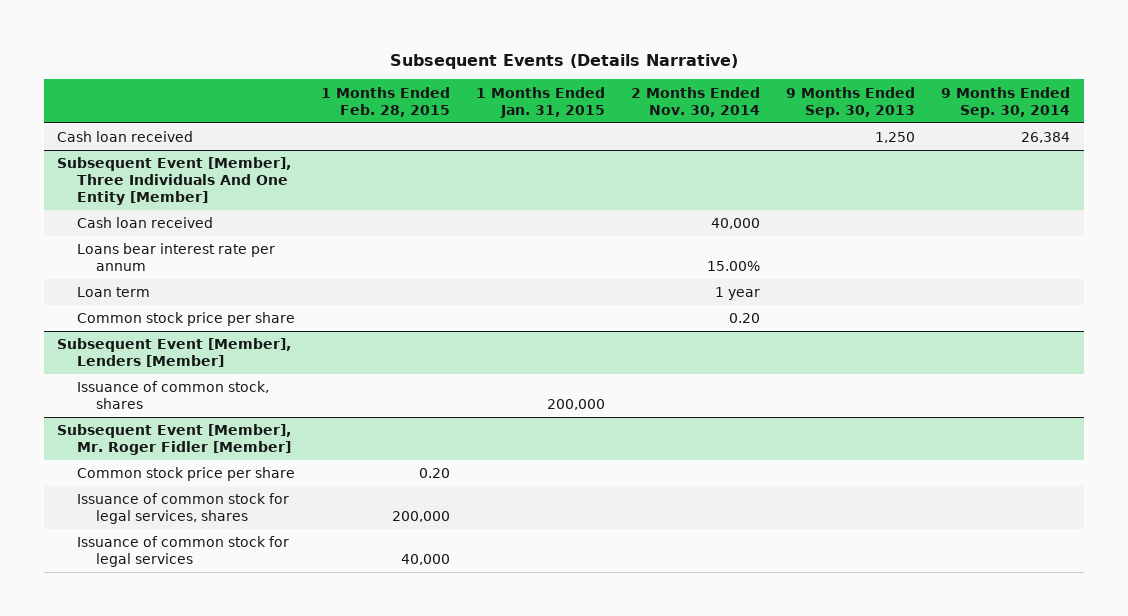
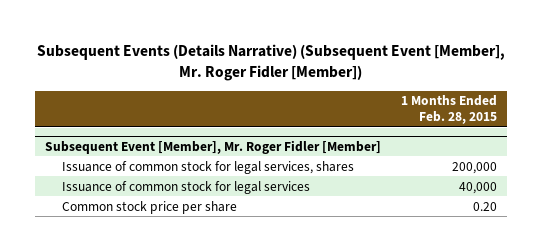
- Subsequent Events (Details Narrative)
+ Subsequent Events (Details Narrative) (Subsequent Event [Member], Mr. Roger Fidler [Member])
- | 1 Months Ended Feb. 28, 2015 | 1 Months Ended Jan. 31, 2015 | 2 Months Ended Nov. 30, 2014 | 9 Months Ended Sep. 30, 2013 | 9 Months Ended Sep. 30, 2014
+ | 1 Months Ended Feb. 28, 2015
- Cash loan received | | | | 1,250 | 26,384
- Subsequent Event [Member], Three Individuals And One Entity [Member]
- Cash loan received | | | 40,000 | |
- Loans bear interest rate per annum | | | 15.00% | |
- Loan term | | | 1 year | |
- Common stock price per share | | | 0.20 | |
- Subsequent Event [Member], Lenders [Member]
- Issuance of common stock, shares | | 200,000 | | |
@ Subsequent Event [Member], Mr. Roger Fidler [Member]
moved down: Common stock price per share | 0.20

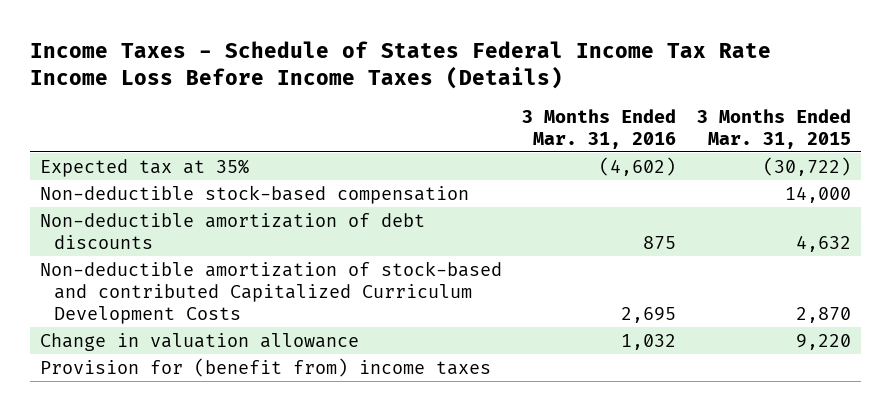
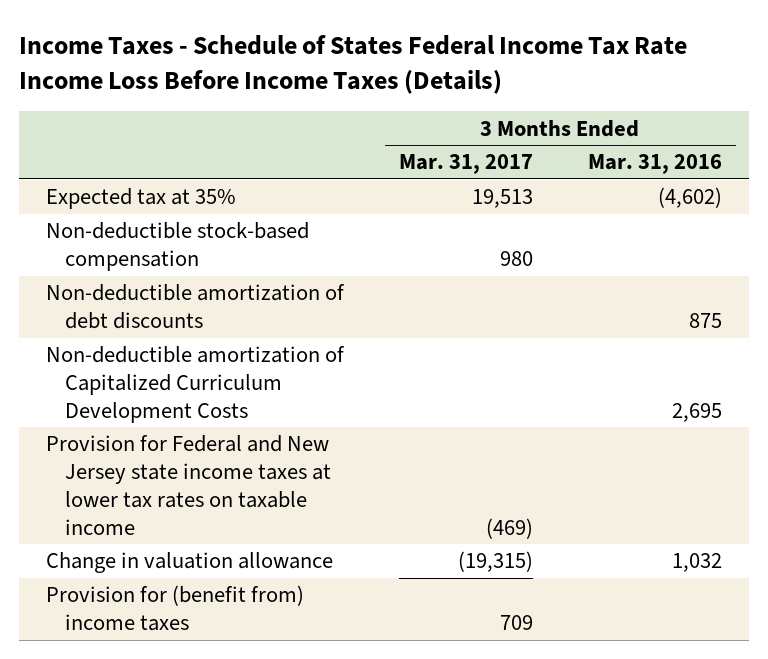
- | 3 Months Ended Mar. 31, 2016 | 3 Months Ended Mar. 31, 2015
+ | 3 Months Ended Mar. 31, 2017 | 3 Months Ended Mar. 31, 2016
- Non-deductible amortization of stock-based and contributed Capitalized Curriculum Development Costs | 2,695 | 2,870
+ Non-deductible amortization of Capitalized Curriculum Development Costs | | 2,695
+ Provision for Federal and New Jersey state income taxes at lower tax rates on taxable income | (469) |

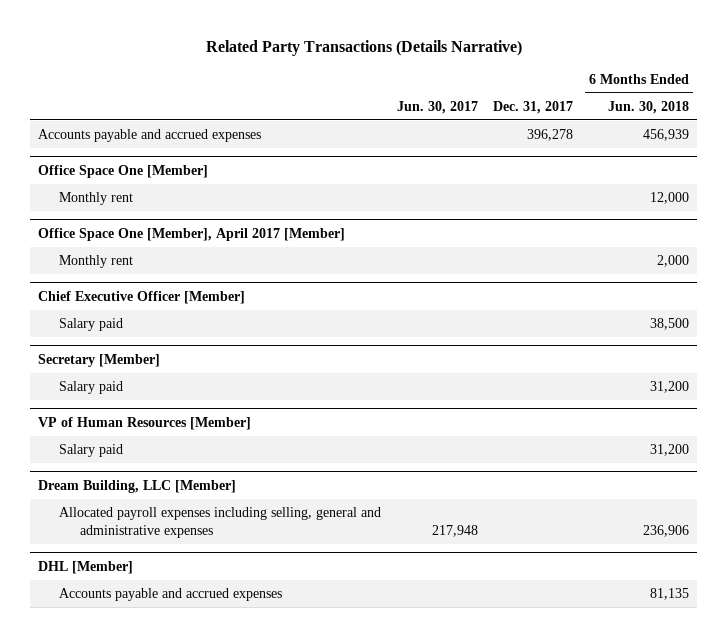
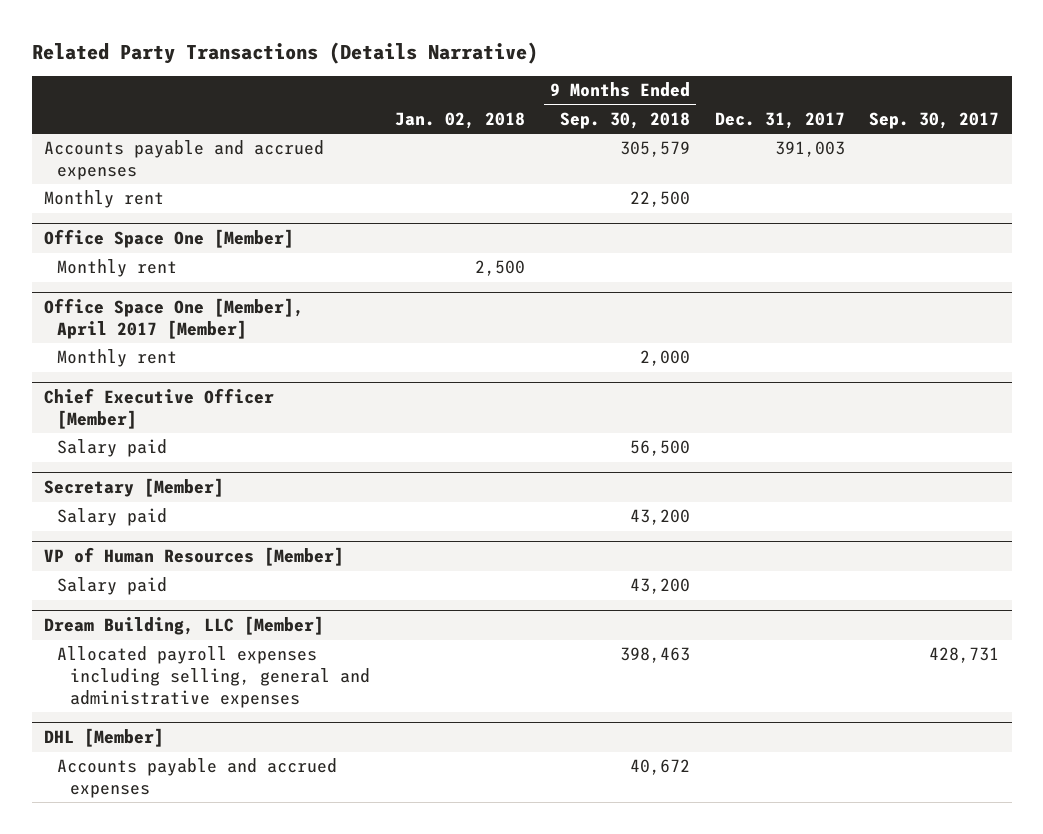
- | Jun. 30, 2017 | Dec. 31, 2017 | 6 Months Ended Jun. 30, 2018
+ | Jan. 02, 2018 | 9 Months Ended Sep. 30, 2018 | Dec. 31, 2017 | Sep. 30, 2017
- Accounts payable and accrued expenses | | 396,278 | 456,939
+ Accounts payable and accrued expenses | | 305,579 | 391,003 |
+ Monthly rent | | 22,500 | |

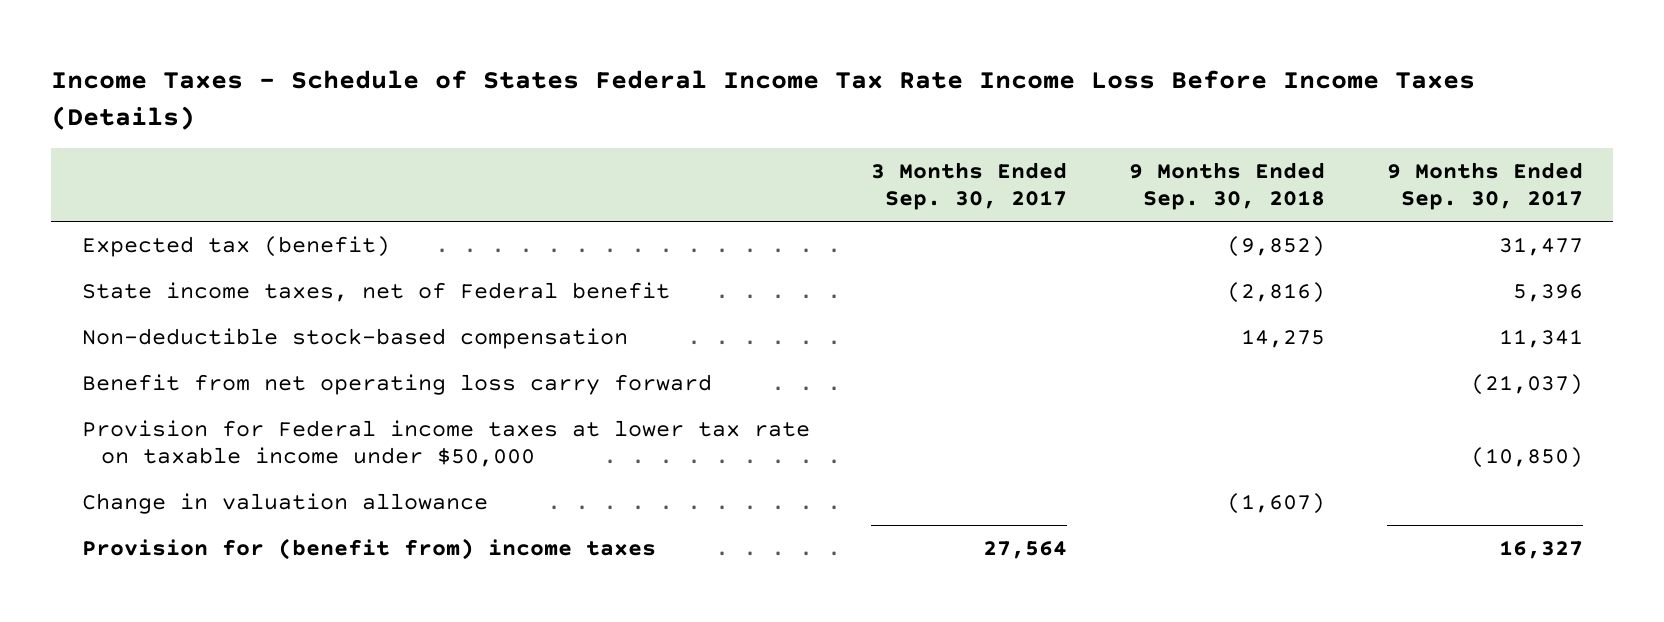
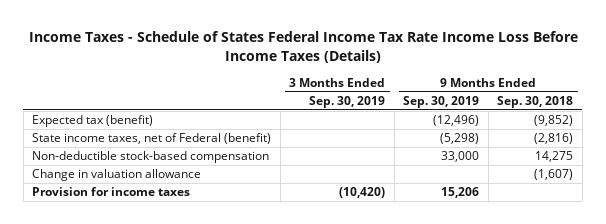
- | 3 Months Ended Sep. 30, 2017 | 9 Months Ended Sep. 30, 2018 | 9 Months Ended Sep. 30, 2017
+ | 3 Months Ended Sep. 30, 2019 | 9 Months Ended Sep. 30, 2019 | 9 Months Ended Sep. 30, 2018
- State income taxes, net of Federal benefit | | (2,816) | 5,396
+ State income taxes, net of Federal (benefit) | | (5,298) | (2,816)
- Benefit from net operating loss carry forward | | | (21,037)
- Provision for Federal income taxes at lower tax rate on taxable income under $50,000 | | | (10,850)
- Provision for (benefit from) income taxes | 27,564 | | 16,327
+ Provision for income taxes | (10,420) | 15,206 |

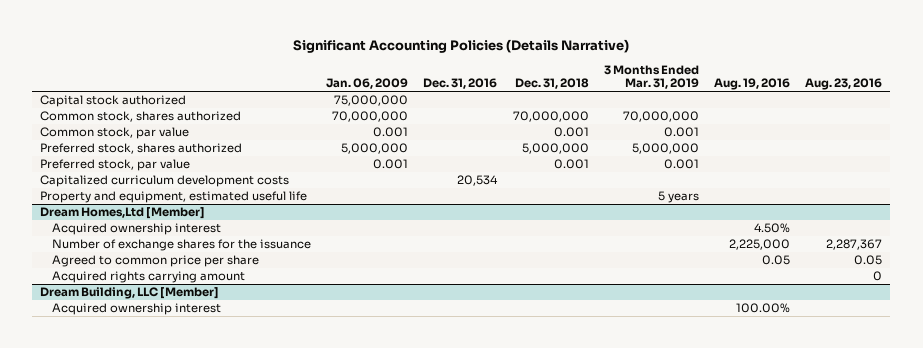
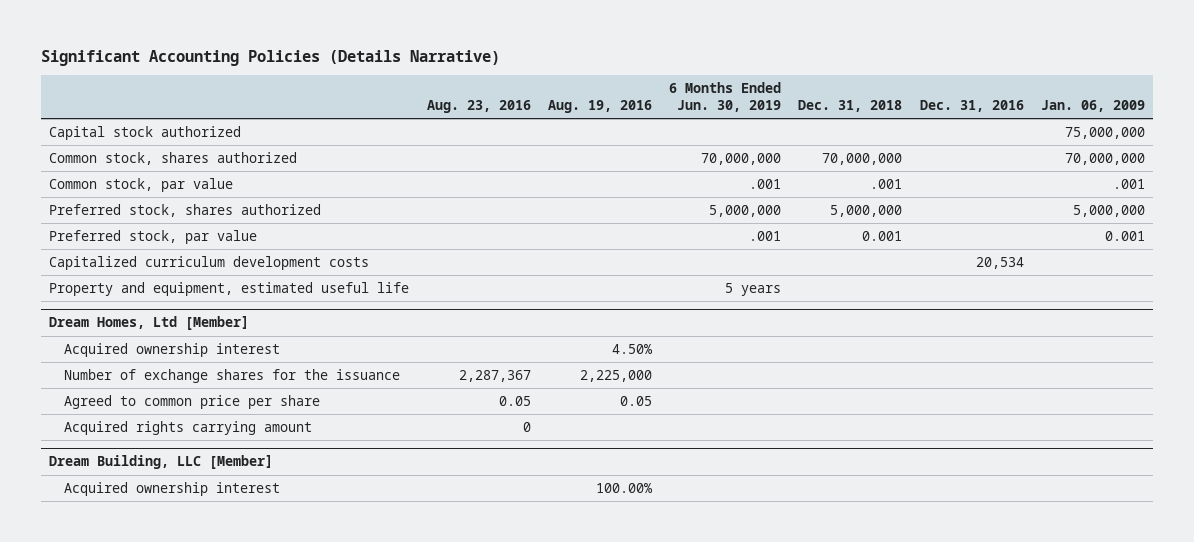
- | Jan. 06, 2009 | Dec. 31, 2016 | Dec. 31, 2018 | 3 Months Ended Mar. 31, 2019 | Aug. 19, 2016 | Aug. 23, 2016
+ | Aug. 23, 2016 | Aug. 19, 2016 | 6 Months Ended Jun. 30, 2019 | Dec. 31, 2018 | Dec. 31, 2016 | Jan. 06, 2009
- Common stock, par value | 0.001 | | 0.001 | 0.001 | |
+ Common stock, par value | | | .001 | .001 | | .001
- Dream Homes,Ltd [Member]
+ Dream Homes, Ltd [Member]

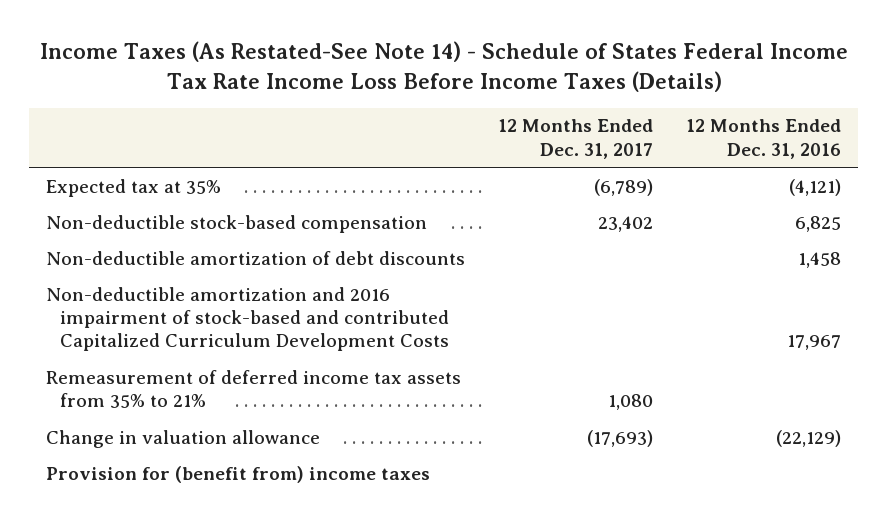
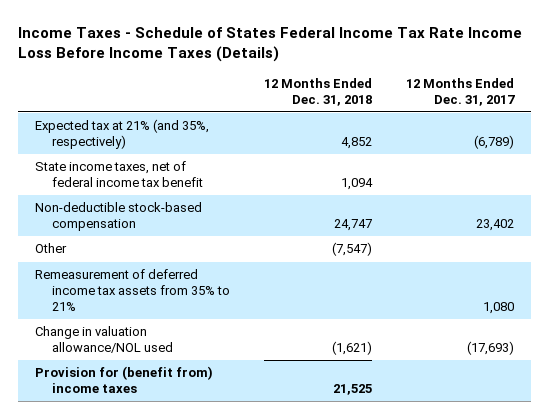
- Income Taxes (As Restated-See Note 14) - Schedule of States Federal Income Tax Rate Income Loss Before Income Taxes (Details)
+ Income Taxes - Schedule of States Federal Income Tax Rate Income Loss Before Income Taxes (Details)
- | 12 Months Ended Dec. 31, 2017 | 12 Months Ended Dec. 31, 2016
+ | 12 Months Ended Dec. 31, 2018 | 12 Months Ended Dec. 31, 2017
- Expected tax at 35% | (6,789) | (4,121)
+ Expected tax at 21% (and 35%, respectively) | 4,852 | (6,789)
+ State income taxes, net of federal income tax benefit | 1,094 |
- Non-deductible amortization of debt discounts | | 1,458
- Non-deductible amortization and 2016 impairment of stock-based and contributed Capitalized Curriculum Development Costs | | 17,967
+ Other | (7,547) |
- Change in valuation allowance | (17,693) | (22,129)
+ Change in valuation allowance/NOL used | (1,621) | (17,693)

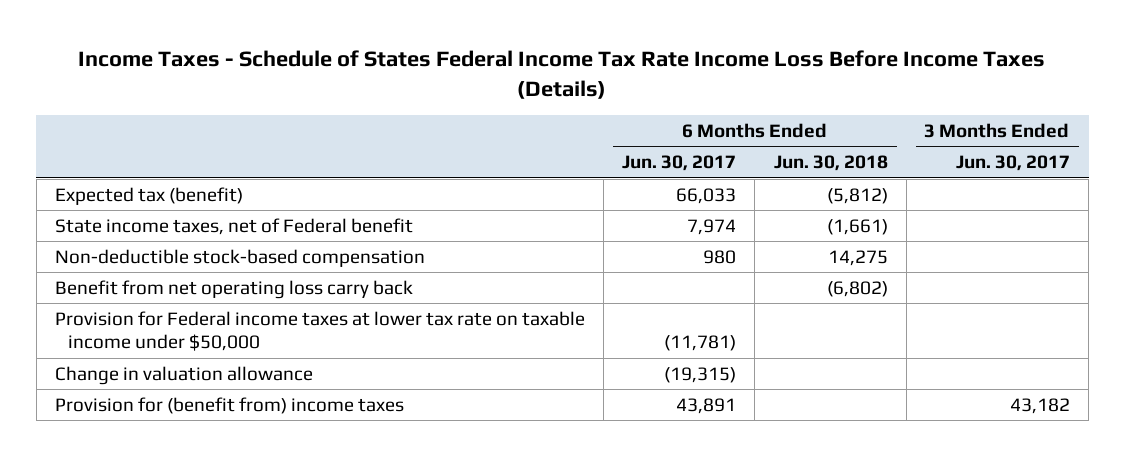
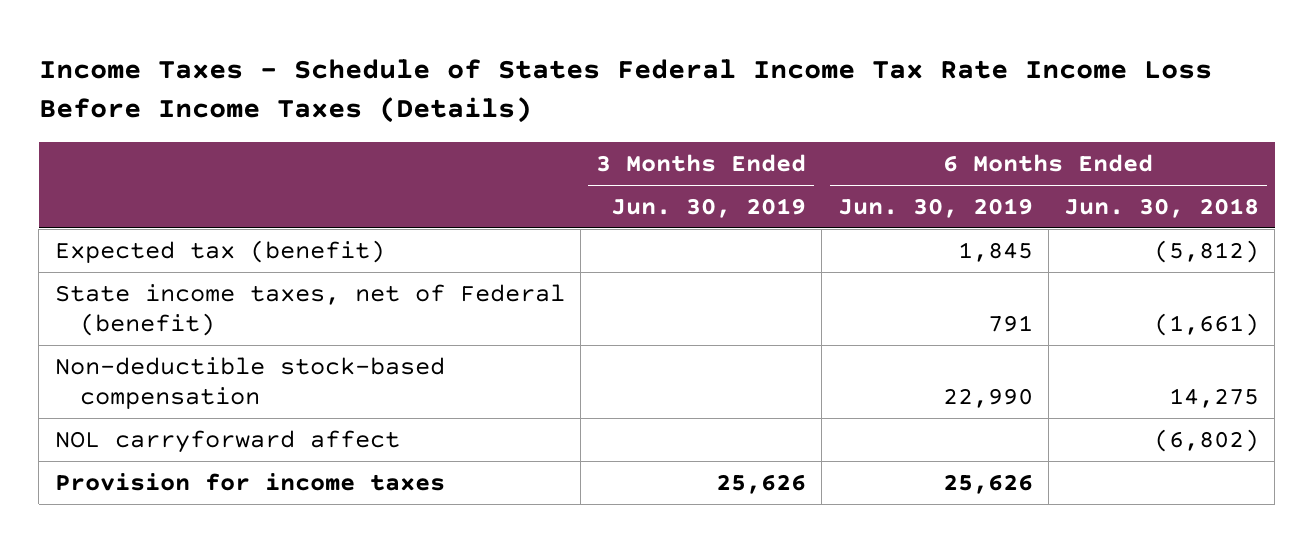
- | 6 Months Ended Jun. 30, 2017 | 6 Months Ended Jun. 30, 2018 | 3 Months Ended Jun. 30, 2017
+ | 3 Months Ended Jun. 30, 2019 | 6 Months Ended Jun. 30, 2019 | 6 Months Ended Jun. 30, 2018
- State income taxes, net of Federal benefit | 7,974 | (1,661) |
+ State income taxes, net of Federal (benefit) | | 791 | (1,661)
- Benefit from net operating loss carry back | | (6,802) |
- Provision for Federal income taxes at lower tax rate on taxable income under $50,000 | (11,781) | |
- Change in valuation allowance | (19,315) | |
- Provision for (benefit from) income taxes | 43,891 | | 43,182
+ NOL carryforward affect | | | (6,802)
+ Provision for income taxes | 25,626 | 25,626 |

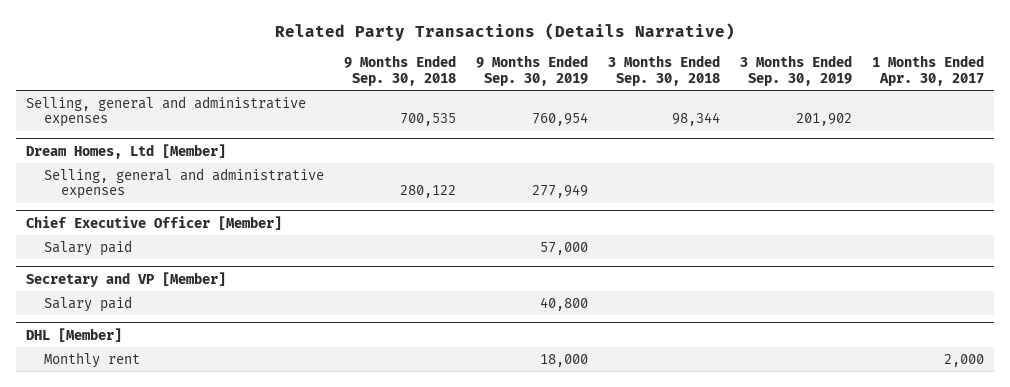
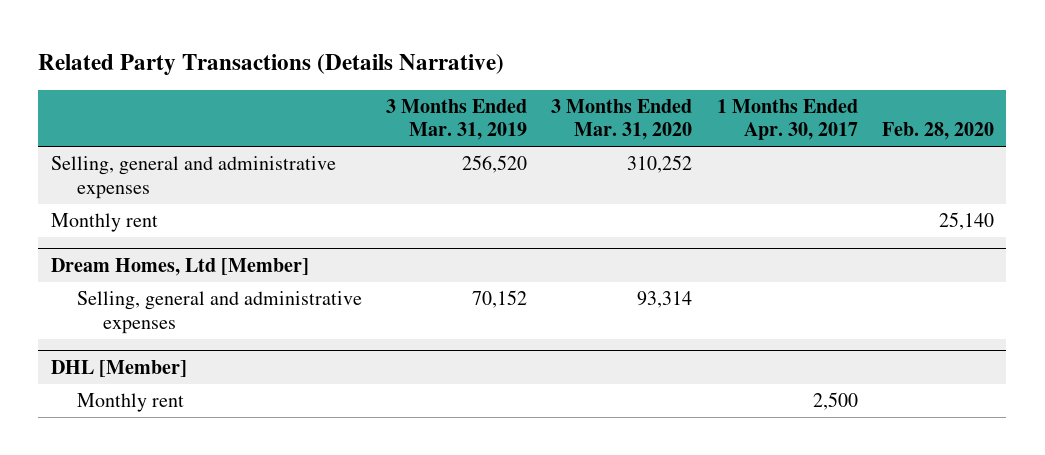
- | 9 Months Ended Sep. 30, 2018 | 9 Months Ended Sep. 30, 2019 | 3 Months Ended Sep. 30, 2018 | 3 Months Ended Sep. 30, 2019 | 1 Months Ended Apr. 30, 2017
+ | 3 Months Ended Mar. 31, 2019 | 3 Months Ended Mar. 31, 2020 | 1 Months Ended Apr. 30, 2017 | Feb. 28, 2020
+ Monthly rent | | | | 25,140
- Chief Executive Officer [Member]
- Salary paid | | 57,000 | | |
- Secretary and VP [Member]
- Salary paid | | 40,800 | | |
@ DHL [Member]
- Monthly rent | | 18,000 | | | 2,000
+ Monthly rent | | | 2,500 |

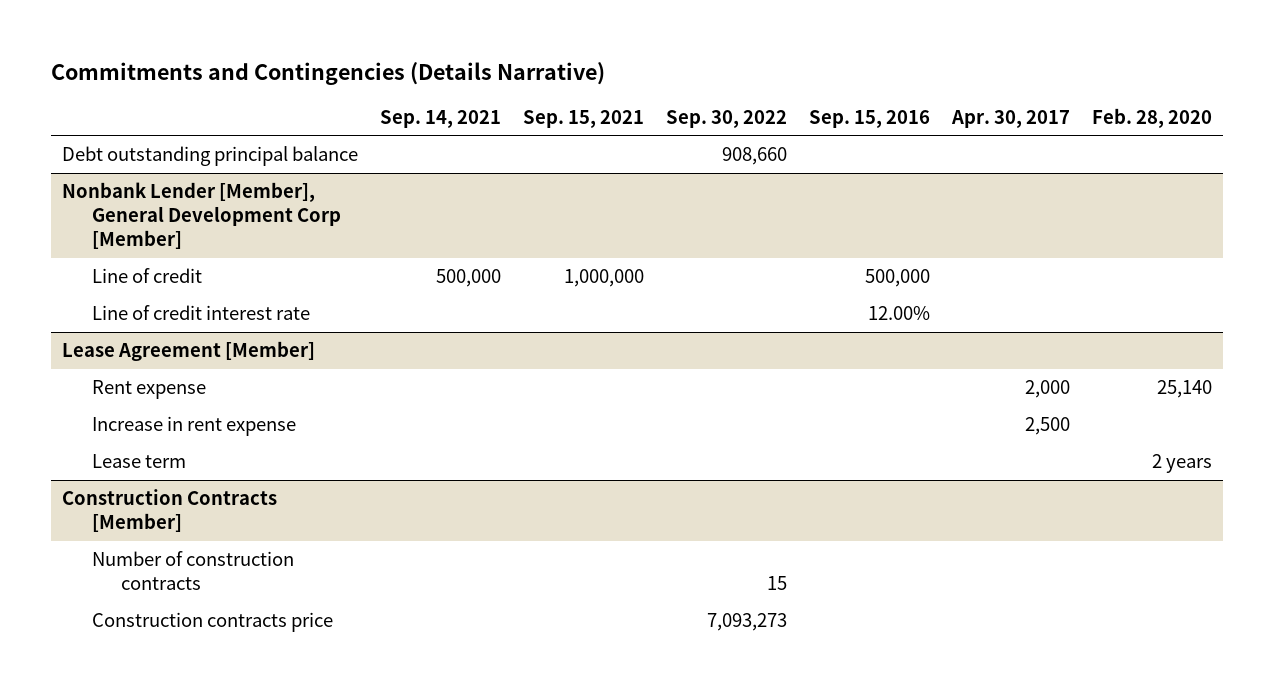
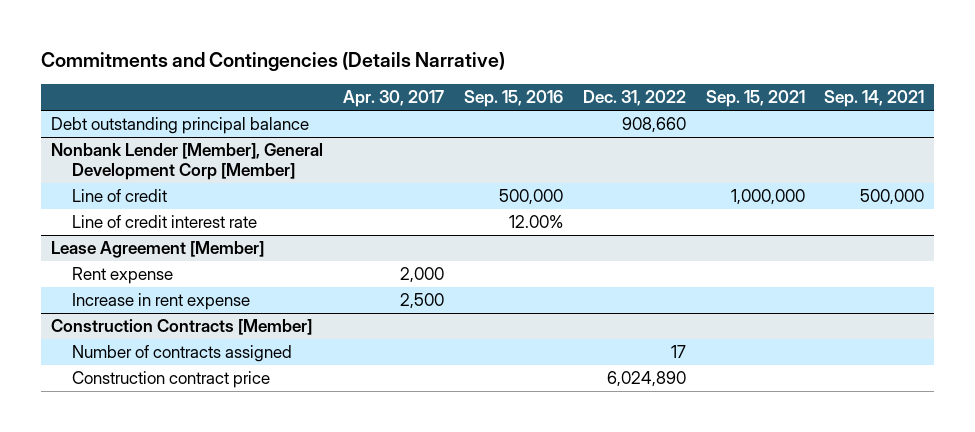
- | Sep. 14, 2021 | Sep. 15, 2021 | Sep. 30, 2022 | Sep. 15, 2016 | Apr. 30, 2017 | Feb. 28, 2020
+ | Apr. 30, 2017 | Sep. 15, 2016 | Dec. 31, 2022 | Sep. 15, 2021 | Sep. 14, 2021
@ Lease Agreement [Member]
- Lease term | | | | | | 2 years
@ Construction Contracts [Member]
- Number of construction contracts | | | 15 | | |
- Construction contracts price | | | 7,093,273 | | |
+ Number of contracts assigned | | | 17 | |
+ Construction contract price | | | 6,024,890 | |

